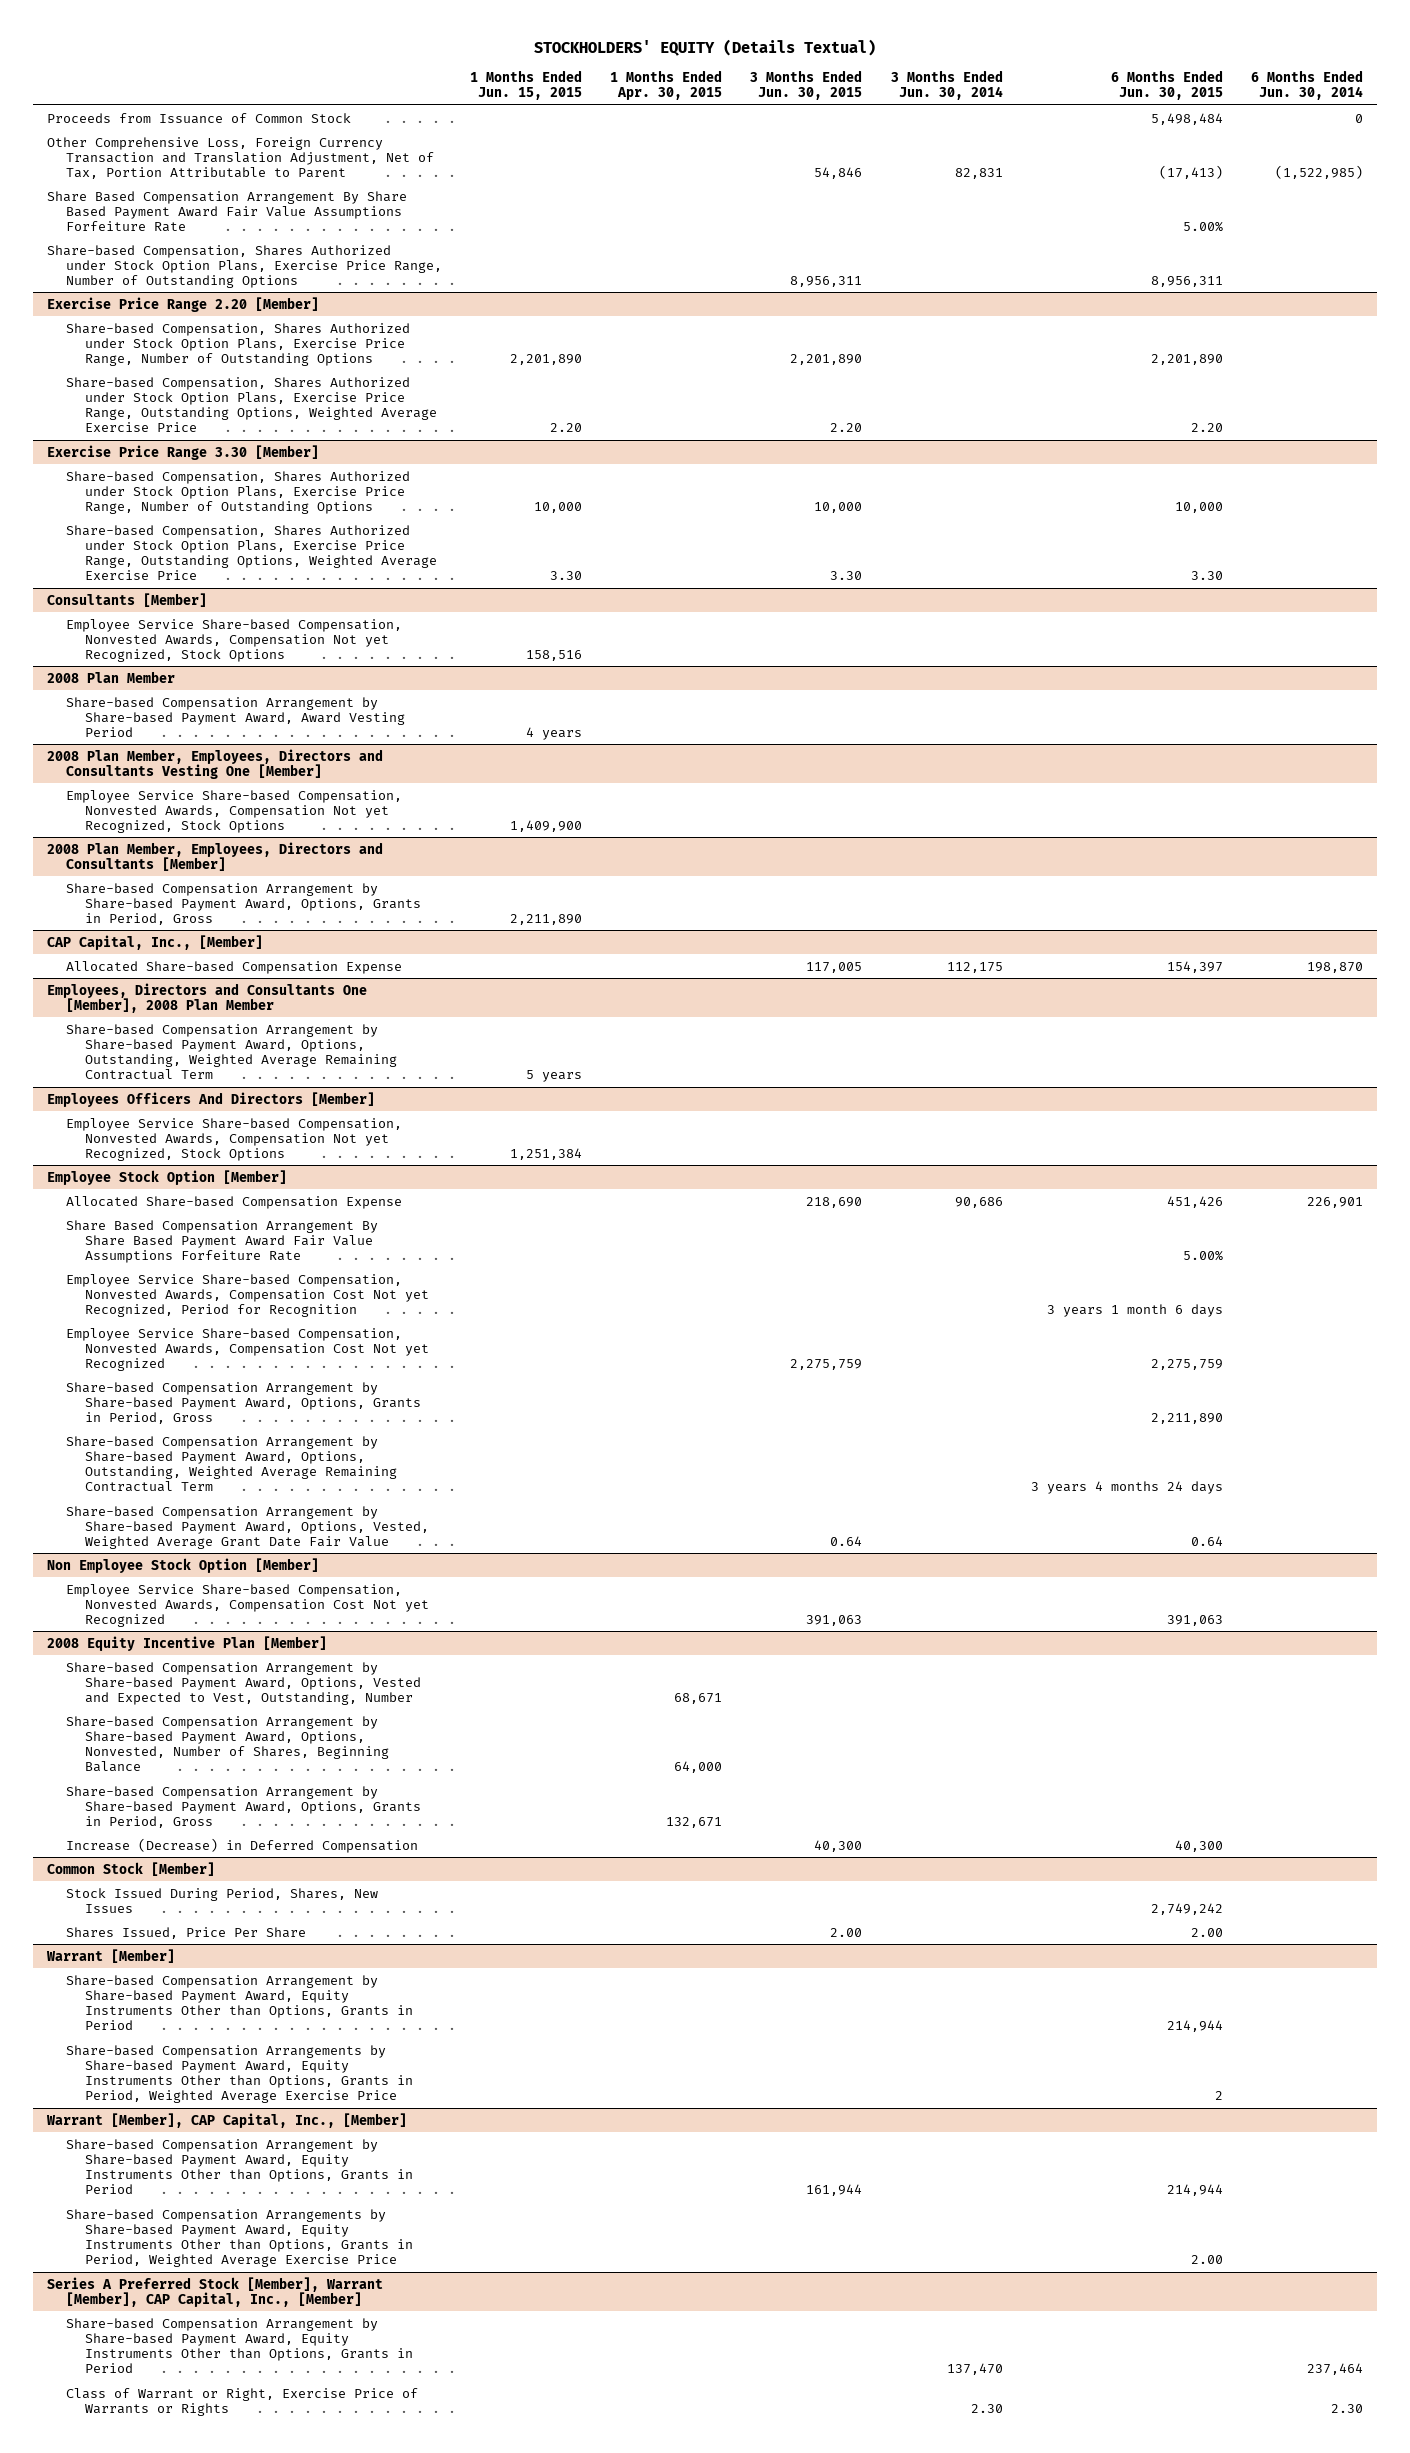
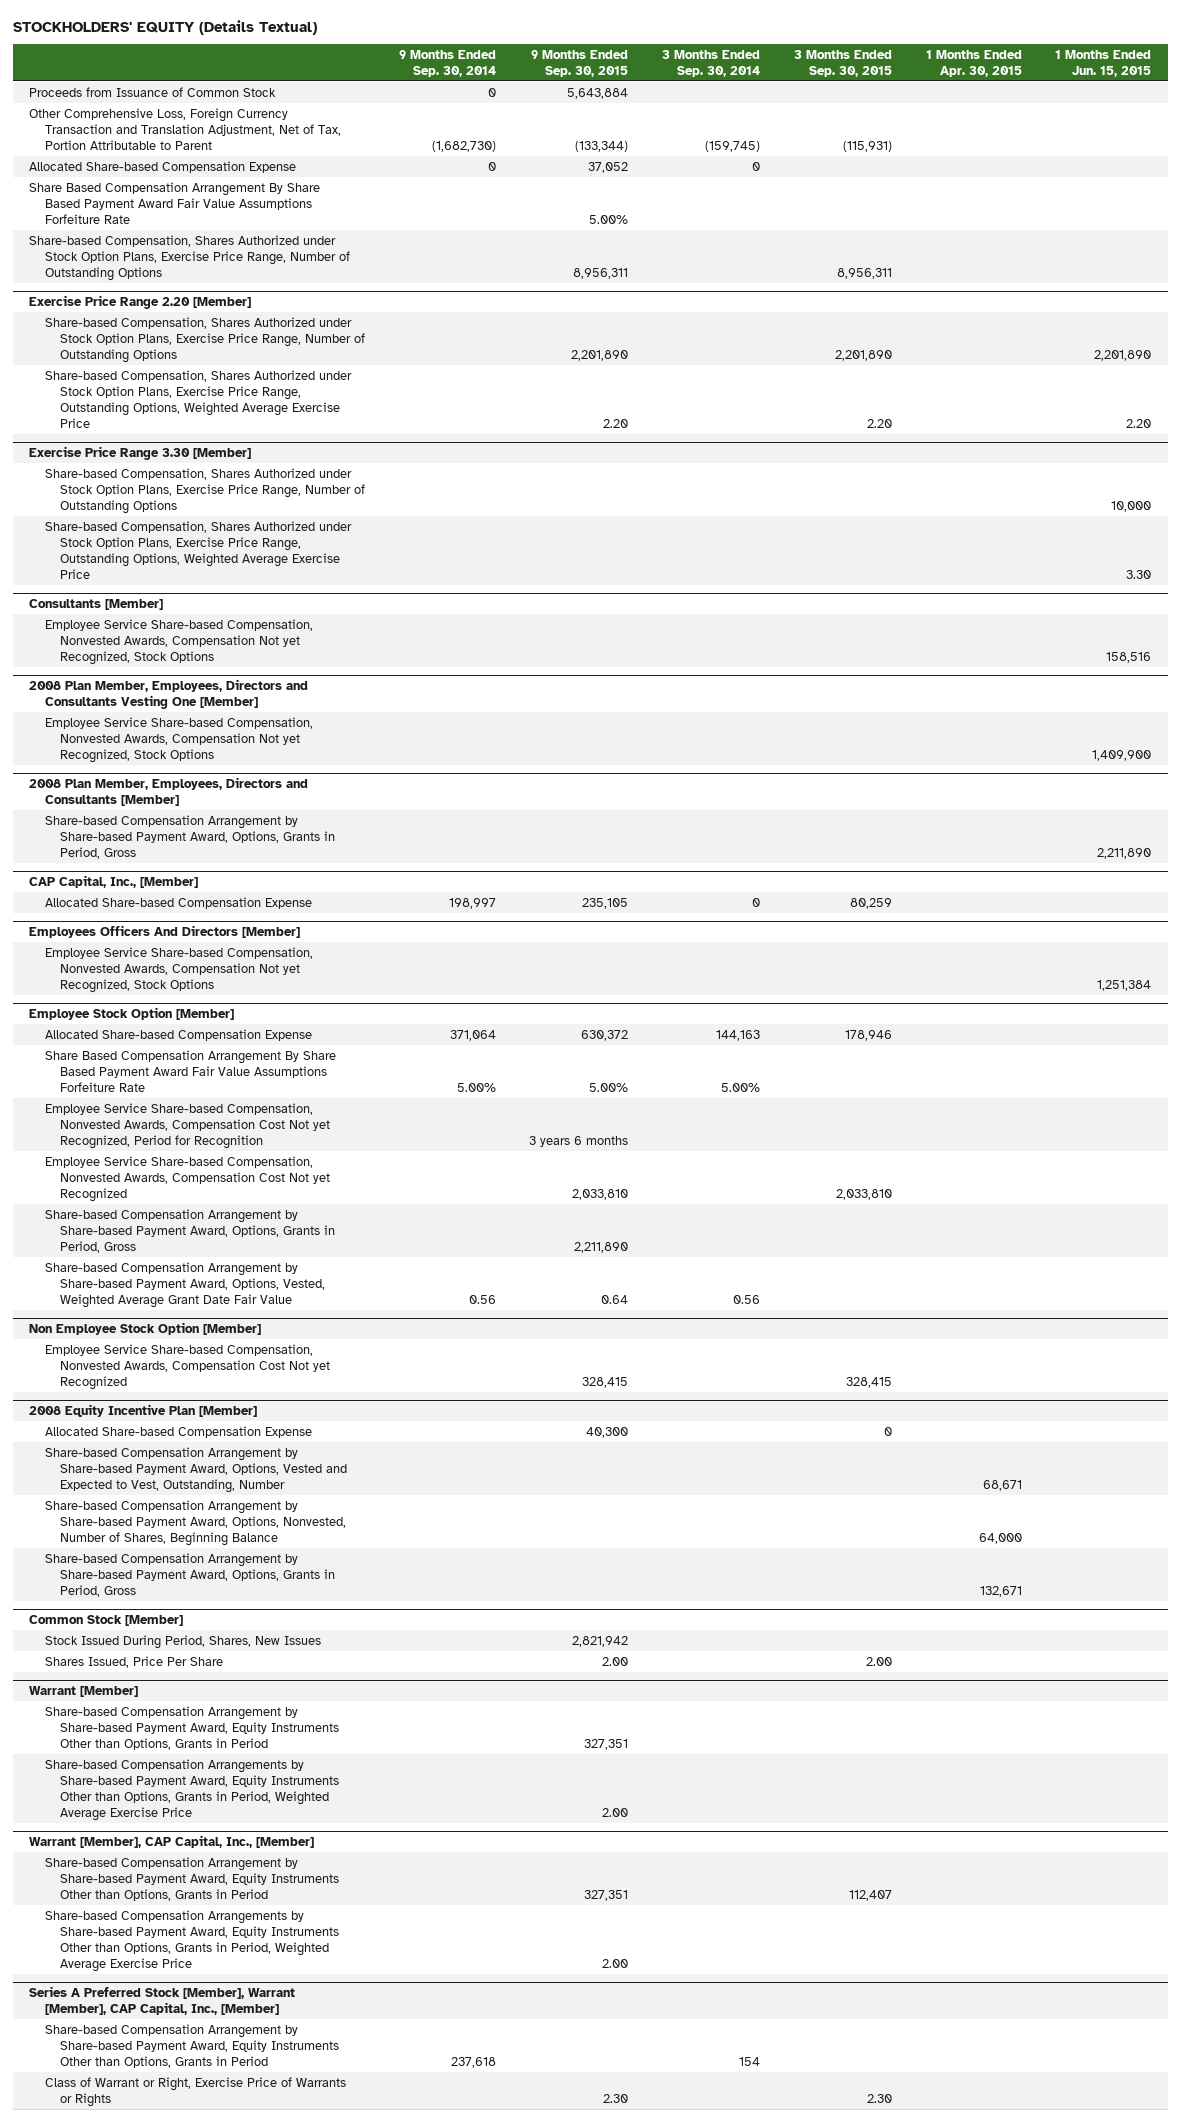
- | 1 Months Ended Jun. 15, 2015 | 1 Months Ended Apr. 30, 2015 | 3 Months Ended Jun. 30, 2015 | 3 Months Ended Jun. 30, 2014 | 6 Months Ended Jun. 30, 2015 | 6 Months Ended Jun. 30, 2014
+ | 9 Months Ended Sep. 30, 2014 | 9 Months Ended Sep. 30, 2015 | 3 Months Ended Sep. 30, 2014 | 3 Months Ended Sep. 30, 2015 | 1 Months Ended Apr. 30, 2015 | 1 Months Ended Jun. 15, 2015
+ Allocated Share-based Compensation Expense | 0 | 37,052 | 0 | | |
- 2008 Plan Member
- Share-based Compensation Arrangement by Share-based Payment Award, Award Vesting Period | 4 years | | | | |
- Employees, Directors and Consultants One [Member], 2008 Plan Member
- Share-based Compensation Arrangement by Share-based Payment Award, Options, Outstanding, Weighted Average Remaining Contractual Term | 5 years | | | | |
@ Employee Stock Option [Member]
- Share-based Compensation Arrangement by Share-based Payment Award, Options, Outstanding, Weighted Average Remaining Contractual Term | | | | | 3 years 4 months 24 days |
@ 2008 Equity Incentive Plan [Member]
+ Allocated Share-based Compensation Expense | | 40,300 | | 0 | |
- Increase (Decrease) in Deferred Compensation | | | 40,300 | | 40,300 |

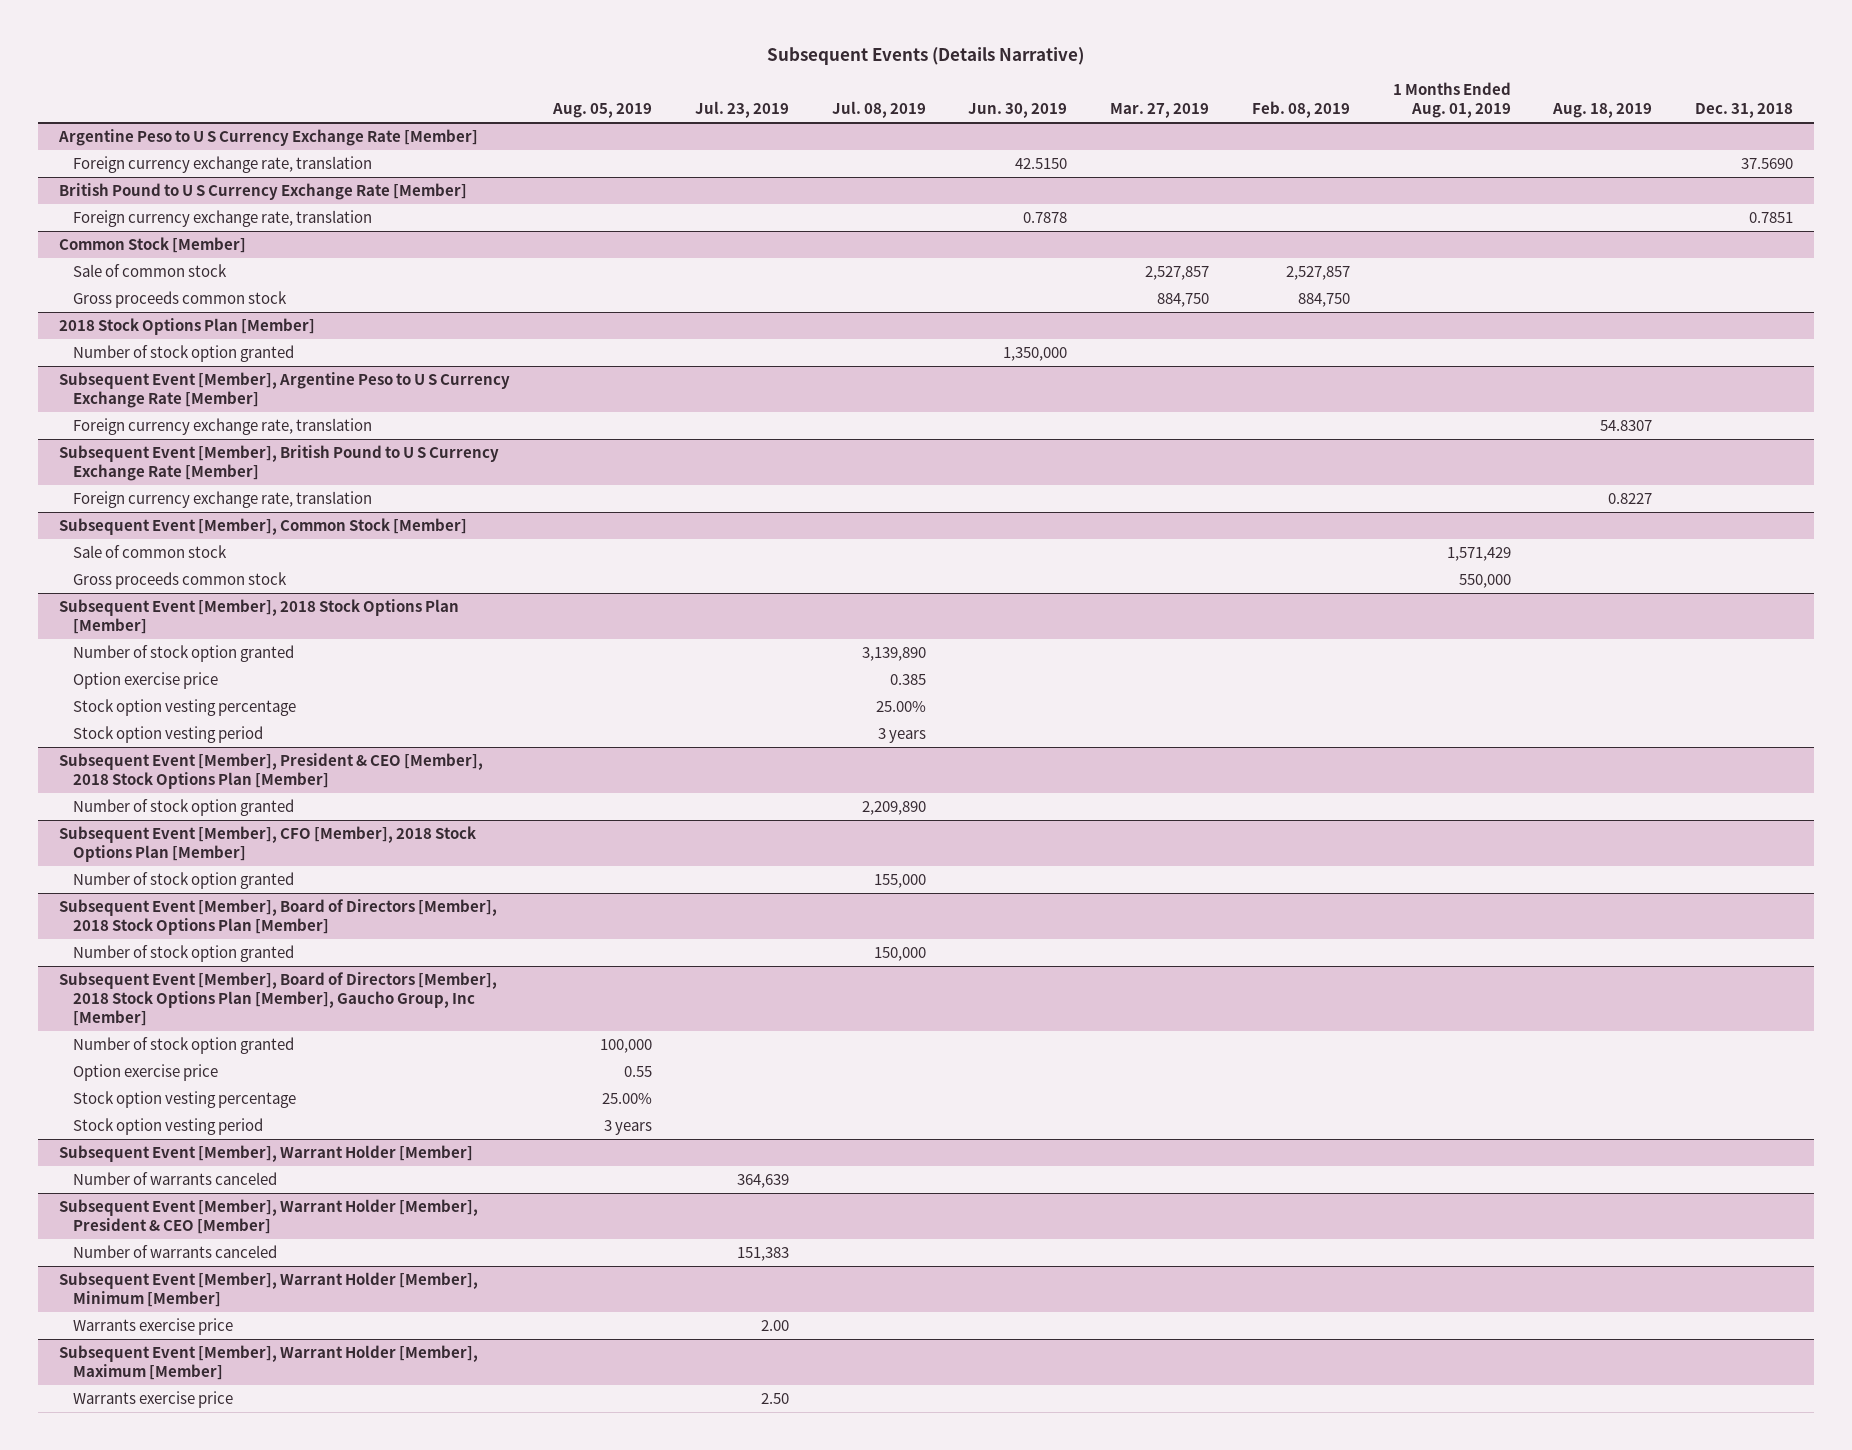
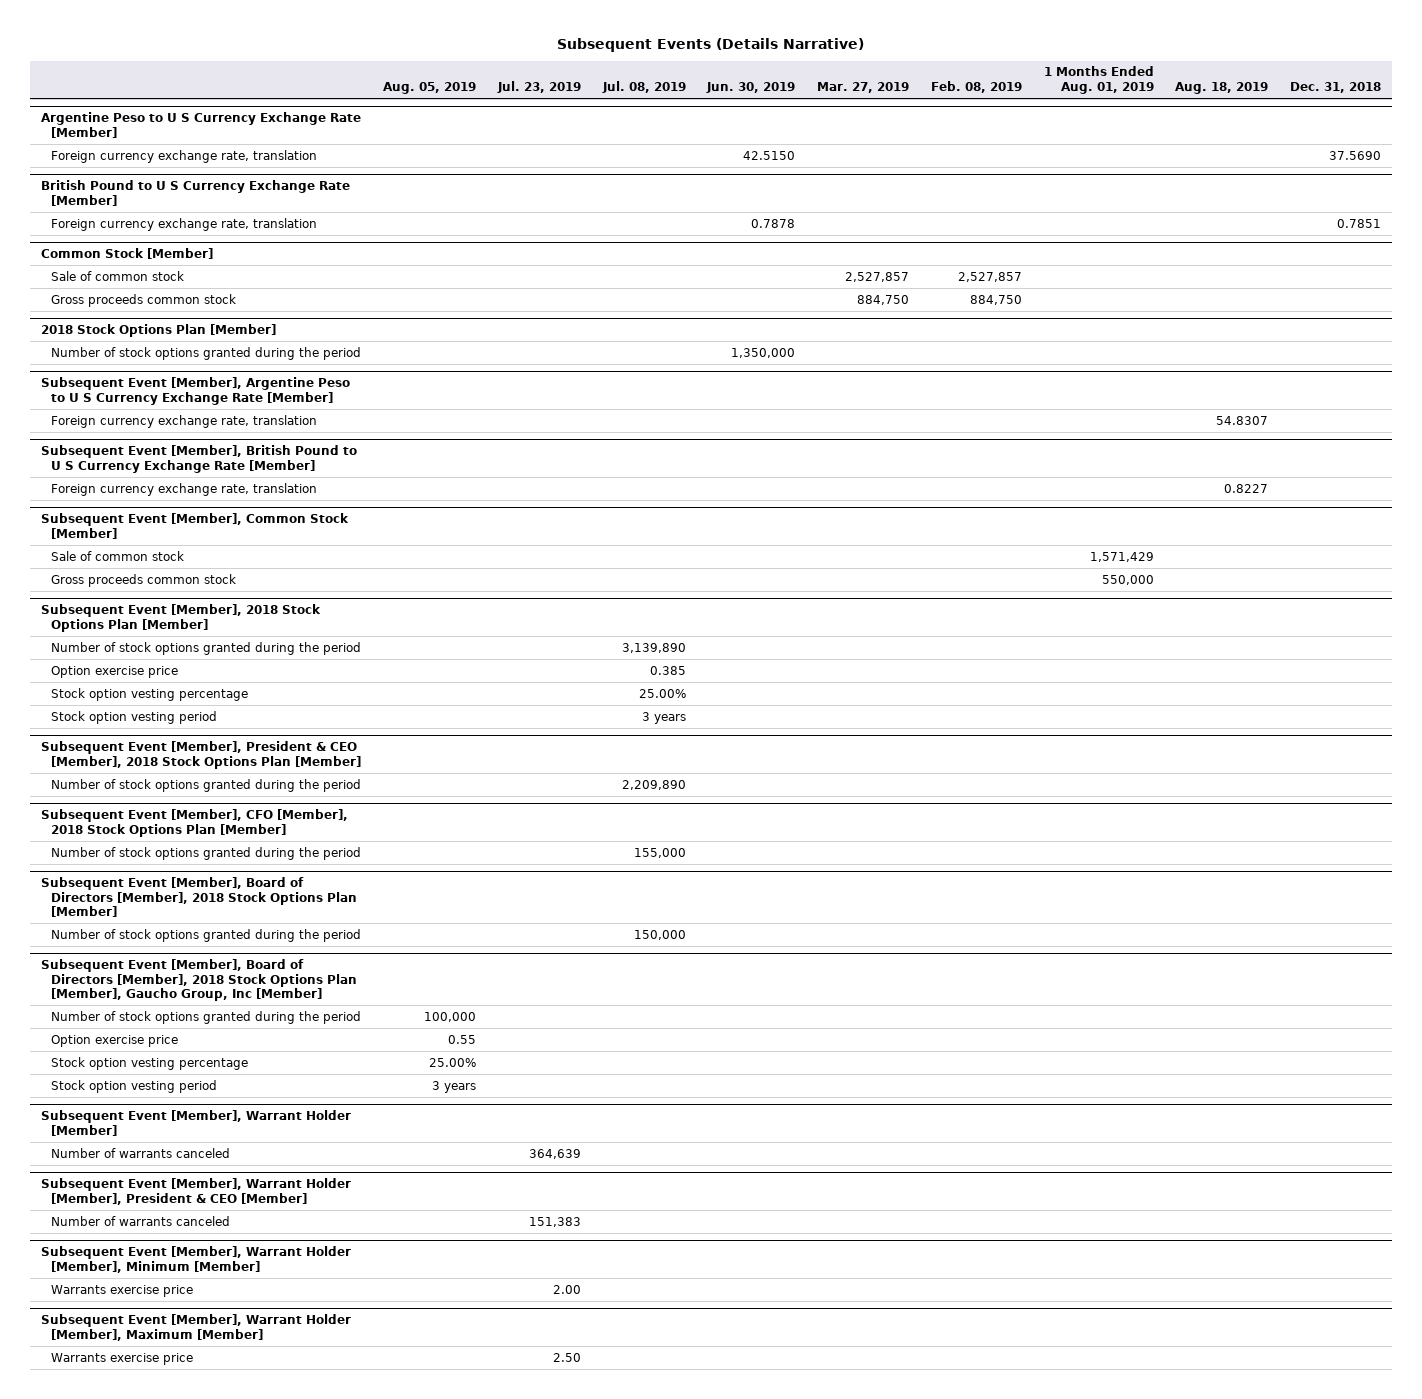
@ 2018 Stock Options Plan [Member]
- Number of stock option granted | | | | 1,350,000 | | | | |
+ Number of stock options granted during the period | | | | 1,350,000 | | | | |
@ Subsequent Event [Member], 2018 Stock Options Plan [Member]
- Number of stock option granted | | | 3,139,890 | | | | | |
+ Number of stock options granted during the period | | | 3,139,890 | | | | | |
@ Subsequent Event [Member], President & CEO [Member], 2018 Stock Options Plan [Member]
- Number of stock option granted | | | 2,209,890 | | | | | |
+ Number of stock options granted during the period | | | 2,209,890 | | | | | |
@ Subsequent Event [Member], CFO [Member], 2018 Stock Options Plan [Member]
- Number of stock option granted | | | 155,000 | | | | | |
+ Number of stock options granted during the period | | | 155,000 | | | | | |
@ Subsequent Event [Member], Board of Directors [Member], 2018 Stock Options Plan [Member]
- Number of stock option granted | | | 150,000 | | | | | |
+ Number of stock options granted during the period | | | 150,000 | | | | | |
@ Subsequent Event [Member], Board of Directors [Member], 2018 Stock Options Plan [Member], Gaucho Group, Inc [Member]
- Number of stock option granted | 100,000 | | | | | | | |
+ Number of stock options granted during the period | 100,000 | | | | | | | |

